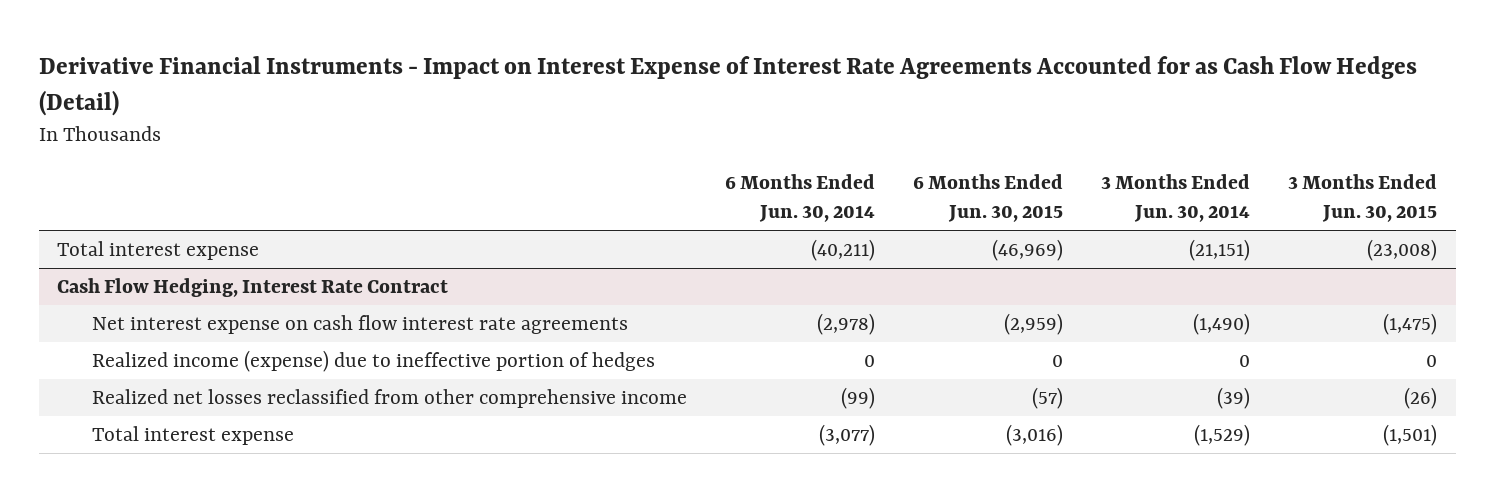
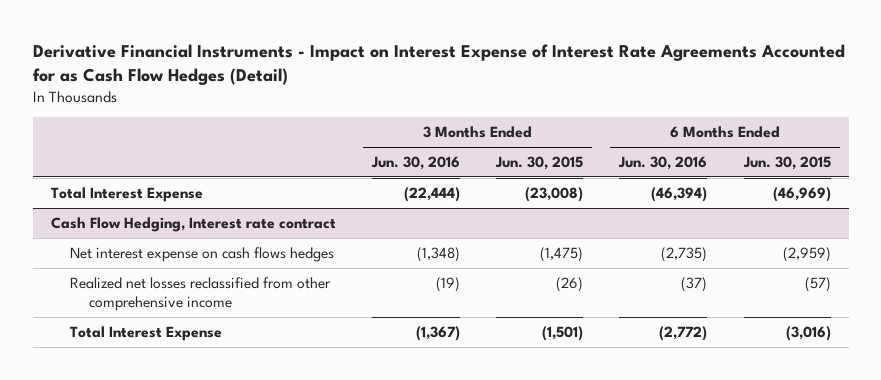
- | 6 Months Ended Jun. 30, 2014 | 6 Months Ended Jun. 30, 2015 | 3 Months Ended Jun. 30, 2014 | 3 Months Ended Jun. 30, 2015
+ | 3 Months Ended Jun. 30, 2016 | 3 Months Ended Jun. 30, 2015 | 6 Months Ended Jun. 30, 2016 | 6 Months Ended Jun. 30, 2015
- Total interest expense | (40,211) | (46,969) | (21,151) | (23,008)
- Cash Flow Hedging, Interest Rate Contract
- Net interest expense on cash flow interest rate agreements | (2,978) | (2,959) | (1,490) | (1,475)
- Realized income (expense) due to ineffective portion of hedges | 0 | 0 | 0 | 0
+ Total Interest Expense | (22,444) | (23,008) | (46,394) | (46,969)
+ Cash Flow Hedging, Interest rate contract
+ Net interest expense on cash flows hedges | (1,348) | (1,475) | (2,735) | (2,959)
- Total interest expense | (3,077) | (3,016) | (1,529) | (1,501)
+ Total Interest Expense | (1,367) | (1,501) | (2,772) | (3,016)

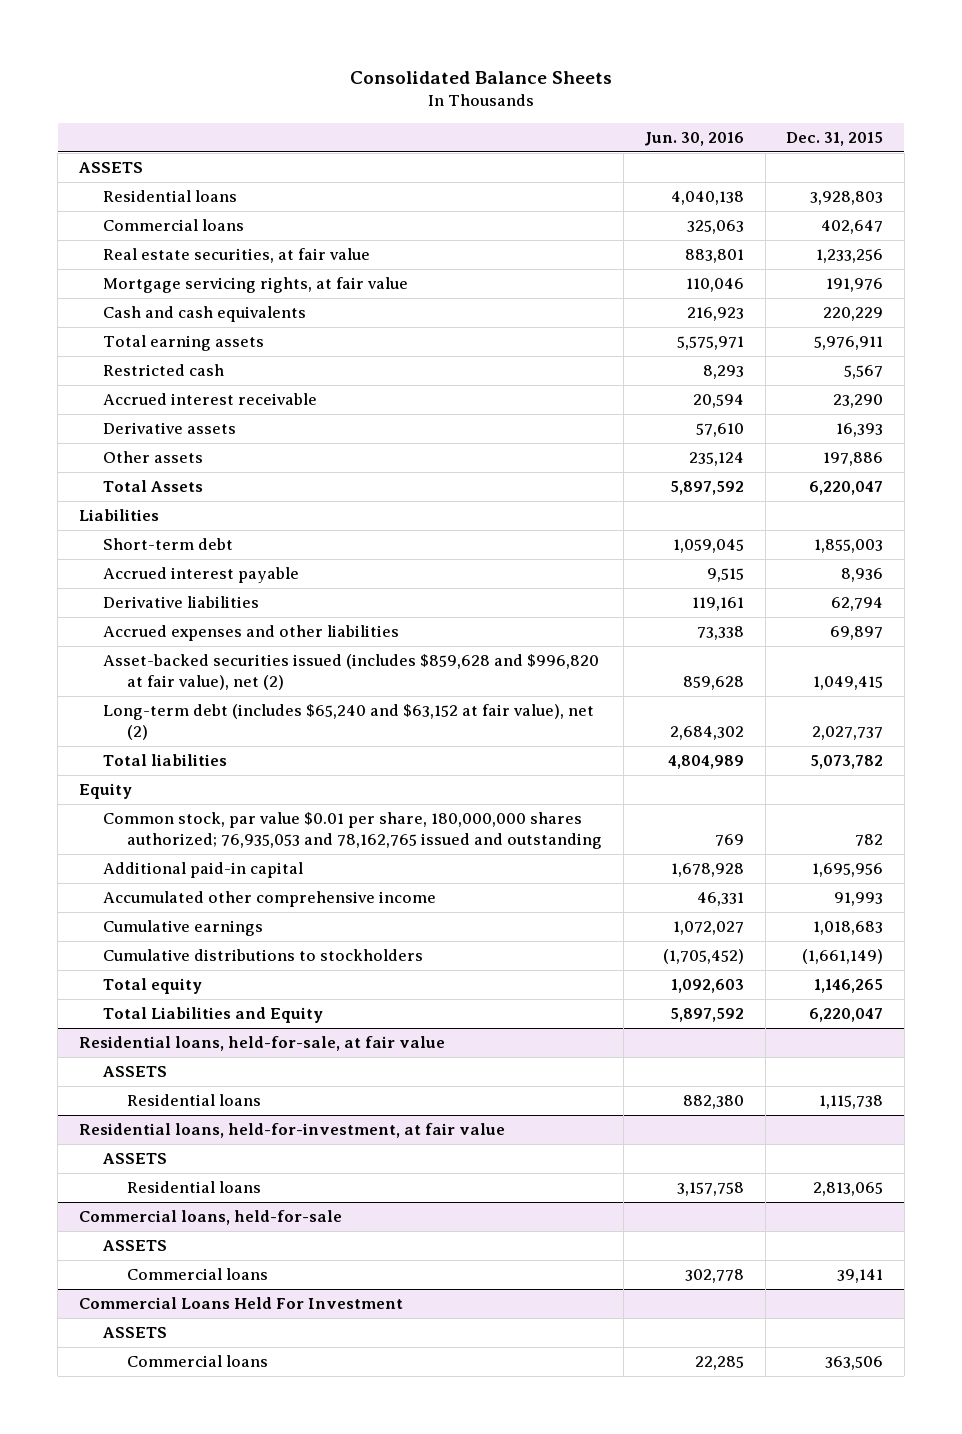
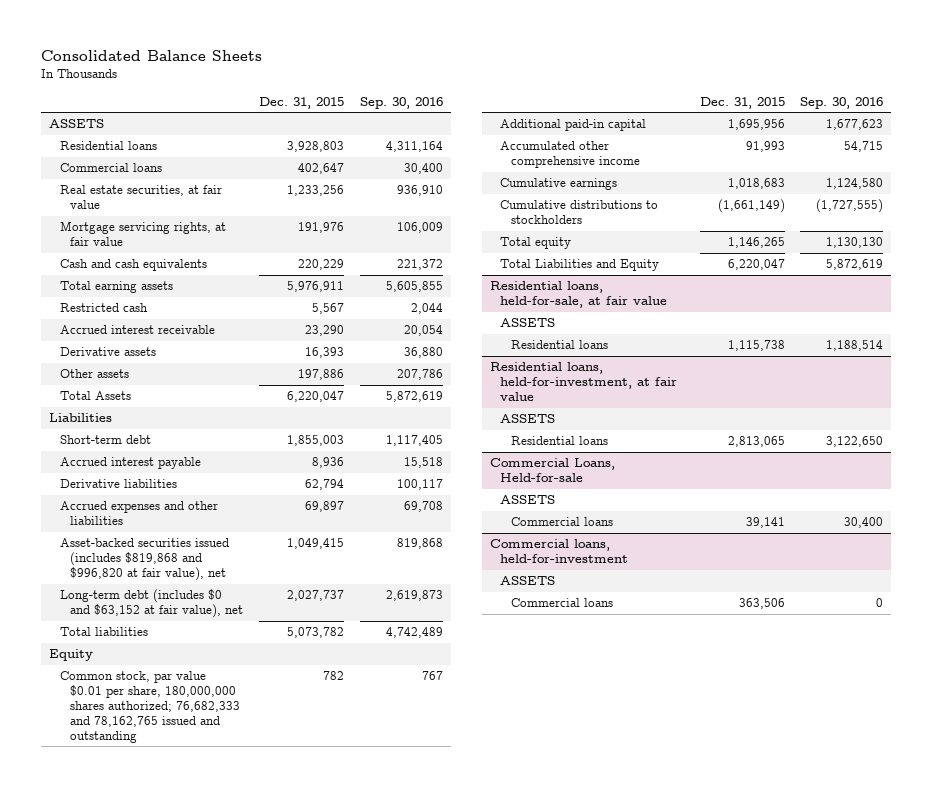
- | Jun. 30, 2016 | Dec. 31, 2015
+ | Dec. 31, 2015 | Sep. 30, 2016
- Asset-backed securities issued (includes $859,628 and $996,820 at fair value), net (2) | 859,628 | 1,049,415
- Long-term debt (includes $65,240 and $63,152 at fair value), net (2) | 2,684,302 | 2,027,737
+ Asset-backed securities issued (includes $819,868 and $996,820 at fair value), net | 1,049,415 | 819,868
+ Long-term debt (includes $0 and $63,152 at fair value), net | 2,027,737 | 2,619,873
- Common stock, par value $0.01 per share, 180,000,000 shares authorized; 76,935,053 and 78,162,765 issued and outstanding | 769 | 782
+ Common stock, par value $0.01 per share, 180,000,000 shares authorized; 76,682,333 and 78,162,765 issued and outstanding | 782 | 767
- Commercial loans, held-for-sale
+ Commercial Loans, Held-for-sale
- Commercial Loans Held For Investment
+ Commercial loans, held-for-investment

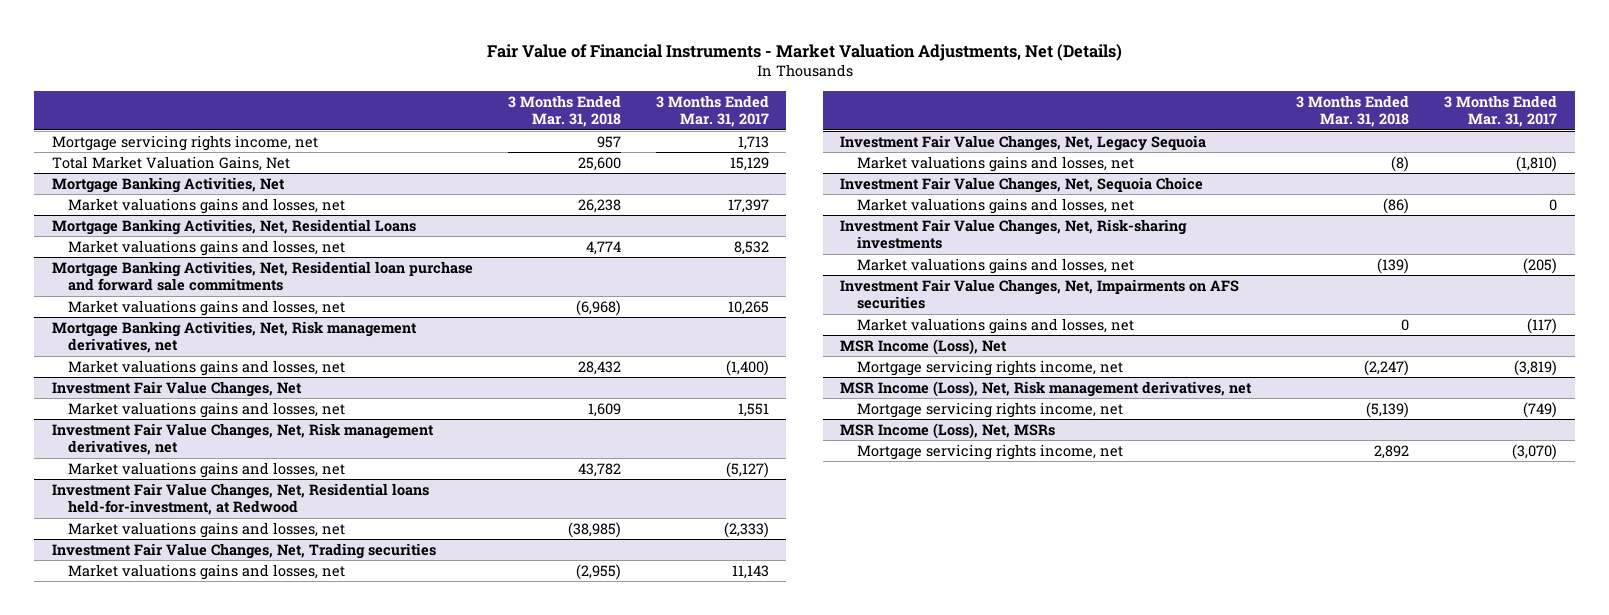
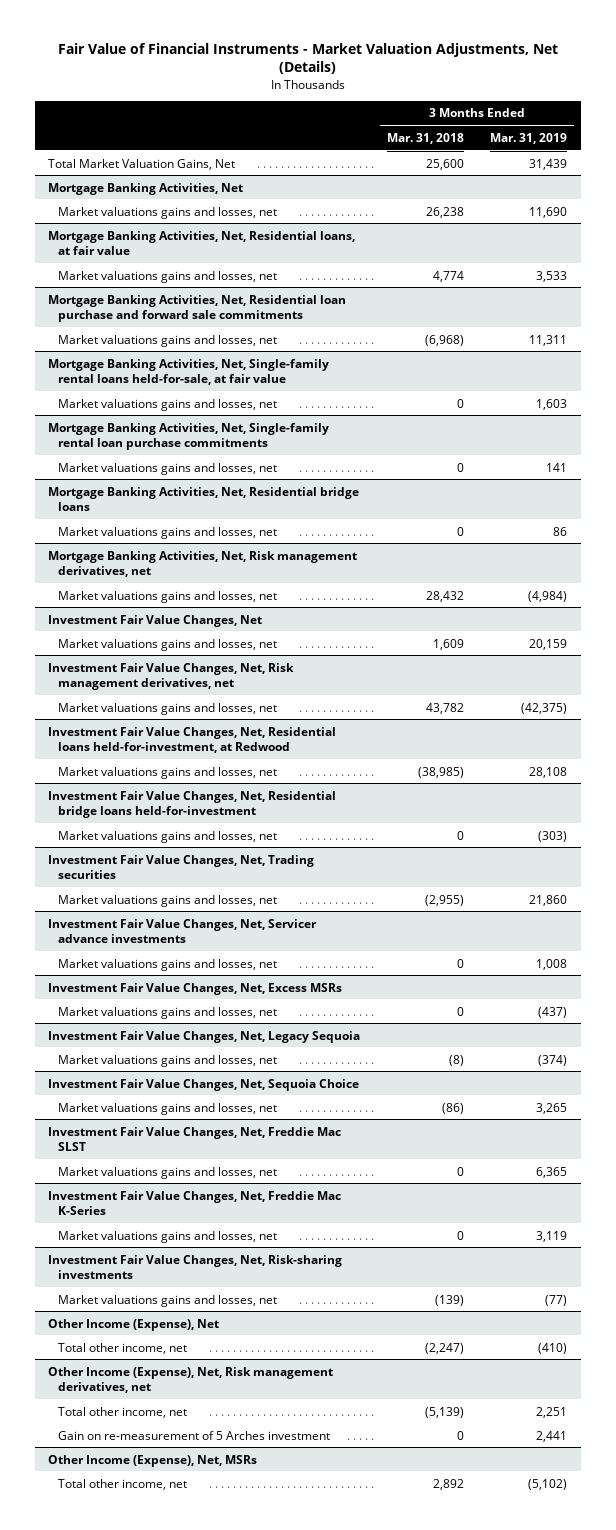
- | 3 Months Ended Mar. 31, 2018 | 3 Months Ended Mar. 31, 2017
+ | 3 Months Ended Mar. 31, 2018 | 3 Months Ended Mar. 31, 2019
- Mortgage servicing rights income, net | 957 | 1,713
- Mortgage Banking Activities, Net, Residential Loans
+ Mortgage Banking Activities, Net, Residential loans, at fair value
+ Mortgage Banking Activities, Net, Single-family rental loans held-for-sale, at fair value
+ Market valuations gains and losses, net | 0 | 1,603
+ Mortgage Banking Activities, Net, Single-family rental loan purchase commitments
+ Market valuations gains and losses, net | 0 | 141
+ Mortgage Banking Activities, Net, Residential bridge loans
+ Market valuations gains and losses, net | 0 | 86
+ Investment Fair Value Changes, Net, Residential bridge loans held-for-investment
+ Market valuations gains and losses, net | 0 | (303)
+ Investment Fair Value Changes, Net, Servicer advance investments
+ Market valuations gains and losses, net | 0 | 1,008
+ Investment Fair Value Changes, Net, Excess MSRs
+ Market valuations gains and losses, net | 0 | (437)
+ Investment Fair Value Changes, Net, Freddie Mac SLST
+ Market valuations gains and losses, net | 0 | 6,365
+ Investment Fair Value Changes, Net, Freddie Mac K-Series
+ Market valuations gains and losses, net | 0 | 3,119
- Investment Fair Value Changes, Net, Impairments on AFS securities
- Market valuations gains and losses, net | 0 | (117)
- MSR Income (Loss), Net
- Mortgage servicing rights income, net | (2,247) | (3,819)
- MSR Income (Loss), Net, Risk management derivatives, net
- Mortgage servicing rights income, net | (5,139) | (749)
- MSR Income (Loss), Net, MSRs
- Mortgage servicing rights income, net | 2,892 | (3,070)
+ Other Income (Expense), Net
+ Total other income, net | (2,247) | (410)
+ Other Income (Expense), Net, Risk management derivatives, net
+ Total other income, net | (5,139) | 2,251
+ Gain on re-measurement of 5 Arches investment | 0 | 2,441
+ Other Income (Expense), Net, MSRs
+ Total other income, net | 2,892 | (5,102)

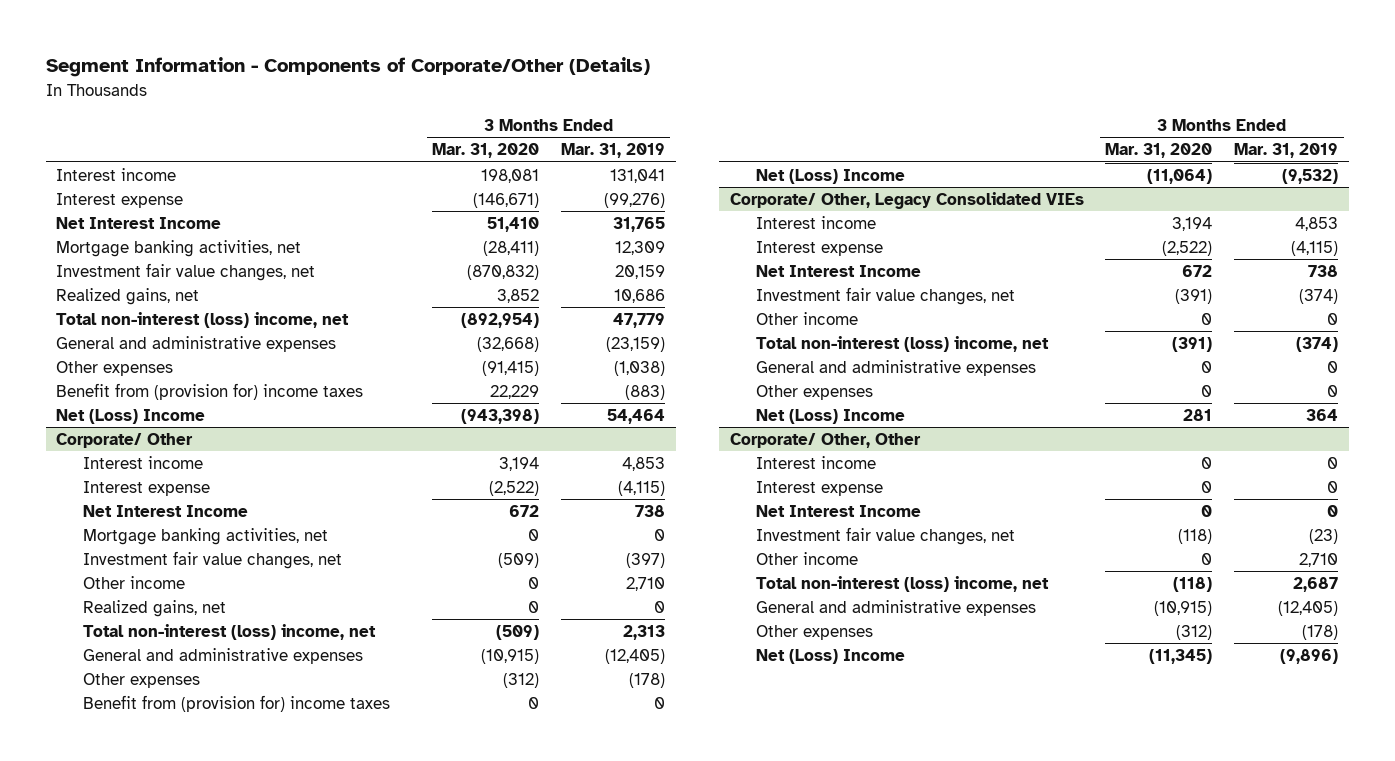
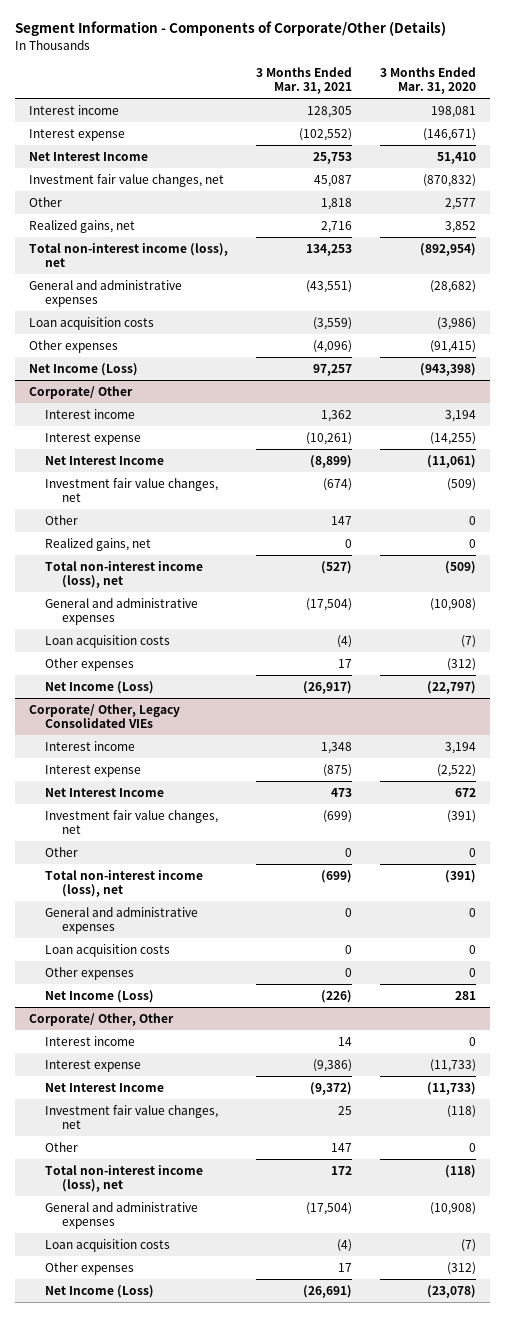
- | 3 Months Ended Mar. 31, 2020 | 3 Months Ended Mar. 31, 2019
+ | 3 Months Ended Mar. 31, 2021 | 3 Months Ended Mar. 31, 2020
- Mortgage banking activities, net | (28,411) | 12,309
+ Other | 1,818 | 2,577
- Total non-interest (loss) income, net | (892,954) | 47,779
- General and administrative expenses | (32,668) | (23,159)
+ Total non-interest income (loss), net | 134,253 | (892,954)
+ General and administrative expenses | (43,551) | (28,682)
+ Loan acquisition costs | (3,559) | (3,986)
- Benefit from (provision for) income taxes | 22,229 | (883)
- Net (Loss) Income | (943,398) | 54,464
+ Net Income (Loss) | 97,257 | (943,398)
@ Corporate/ Other
- Interest expense | (2,522) | (4,115)
- Net Interest Income | 672 | 738
- Mortgage banking activities, net | 0 | 0
+ Interest expense | (10,261) | (14,255)
+ Net Interest Income | (8,899) | (11,061)
- Other income | 0 | 2,710
+ Other | 147 | 0
- Total non-interest (loss) income, net | (509) | 2,313
- General and administrative expenses | (10,915) | (12,405)
+ Total non-interest income (loss), net | (527) | (509)
+ General and administrative expenses | (17,504) | (10,908)
+ Loan acquisition costs | (4) | (7)
- Benefit from (provision for) income taxes | 0 | 0
- Net (Loss) Income | (11,064) | (9,532)
+ Net Income (Loss) | (26,917) | (22,797)
@ Corporate/ Other, Legacy Consolidated VIEs
- Other income | 0 | 0
- Total non-interest (loss) income, net | (391) | (374)
+ Other | 0 | 0
+ Total non-interest income (loss), net | (699) | (391)
+ Loan acquisition costs | 0 | 0
- Net (Loss) Income | 281 | 364
+ Net Income (Loss) | (226) | 281
@ Corporate/ Other, Other
- Interest expense | 0 | 0
- Net Interest Income | 0 | 0
+ Interest expense | (9,386) | (11,733)
+ Net Interest Income | (9,372) | (11,733)
- Other income | 0 | 2,710
- Total non-interest (loss) income, net | (118) | 2,687
- General and administrative expenses | (10,915) | (12,405)
+ Other | 147 | 0
+ Total non-interest income (loss), net | 172 | (118)
+ General and administrative expenses | (17,504) | (10,908)
+ Loan acquisition costs | (4) | (7)
- Net (Loss) Income | (11,345) | (9,896)
+ Net Income (Loss) | (26,691) | (23,078)

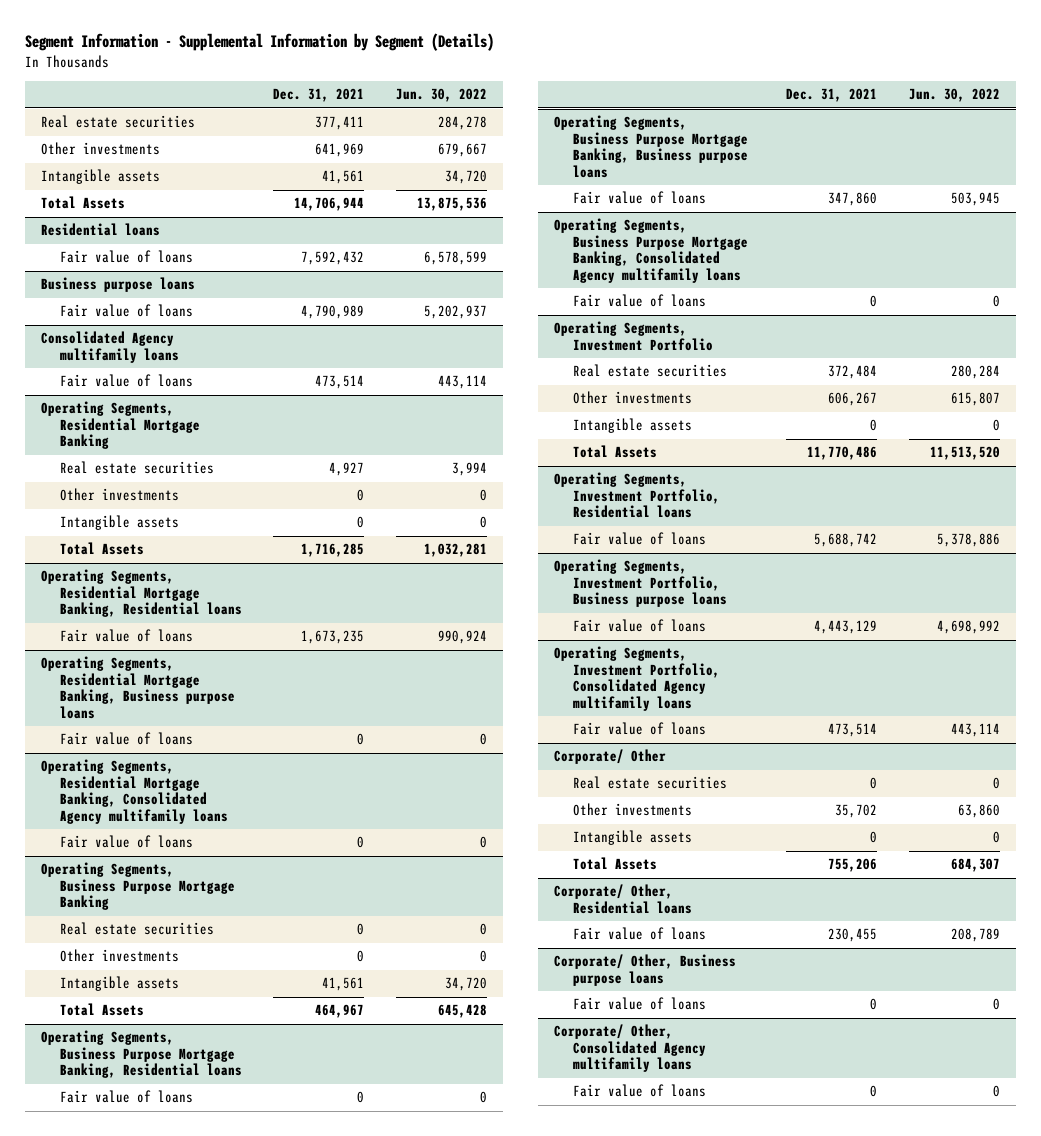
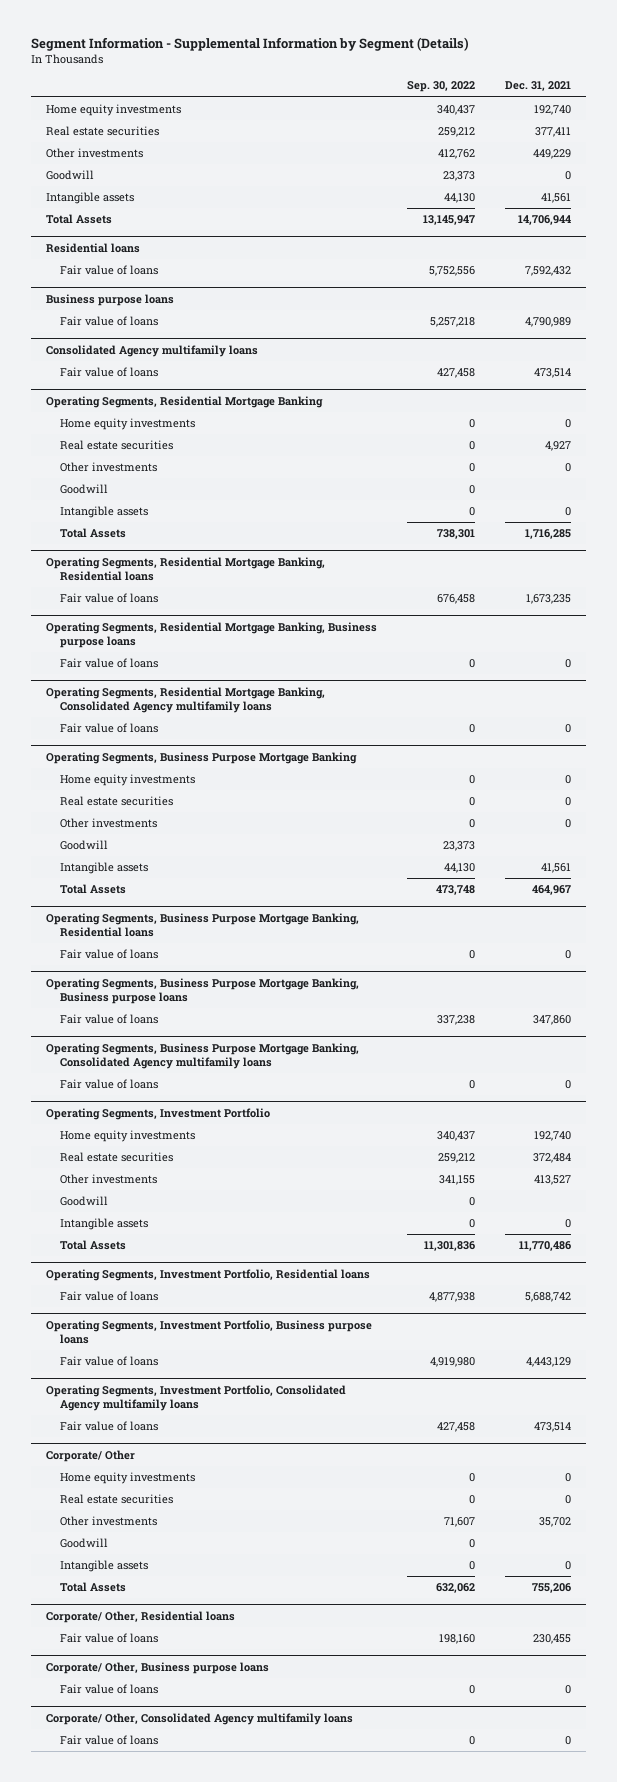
- | Dec. 31, 2021 | Jun. 30, 2022
+ | Sep. 30, 2022 | Dec. 31, 2021
+ Home equity investments | 340,437 | 192,740
- Other investments | 641,969 | 679,667
+ Other investments | 412,762 | 449,229
+ Goodwill | 23,373 | 0
@ Operating Segments, Residential Mortgage Banking
+ Home equity investments | 0 | 0
+ Goodwill | 0 |
@ Operating Segments, Business Purpose Mortgage Banking
+ Home equity investments | 0 | 0
+ Goodwill | 23,373 |
@ Operating Segments, Investment Portfolio
+ Home equity investments | 340,437 | 192,740
- Other investments | 606,267 | 615,807
+ Other investments | 341,155 | 413,527
+ Goodwill | 0 |
@ Corporate/ Other
+ Home equity investments | 0 | 0
+ Goodwill | 0 |

